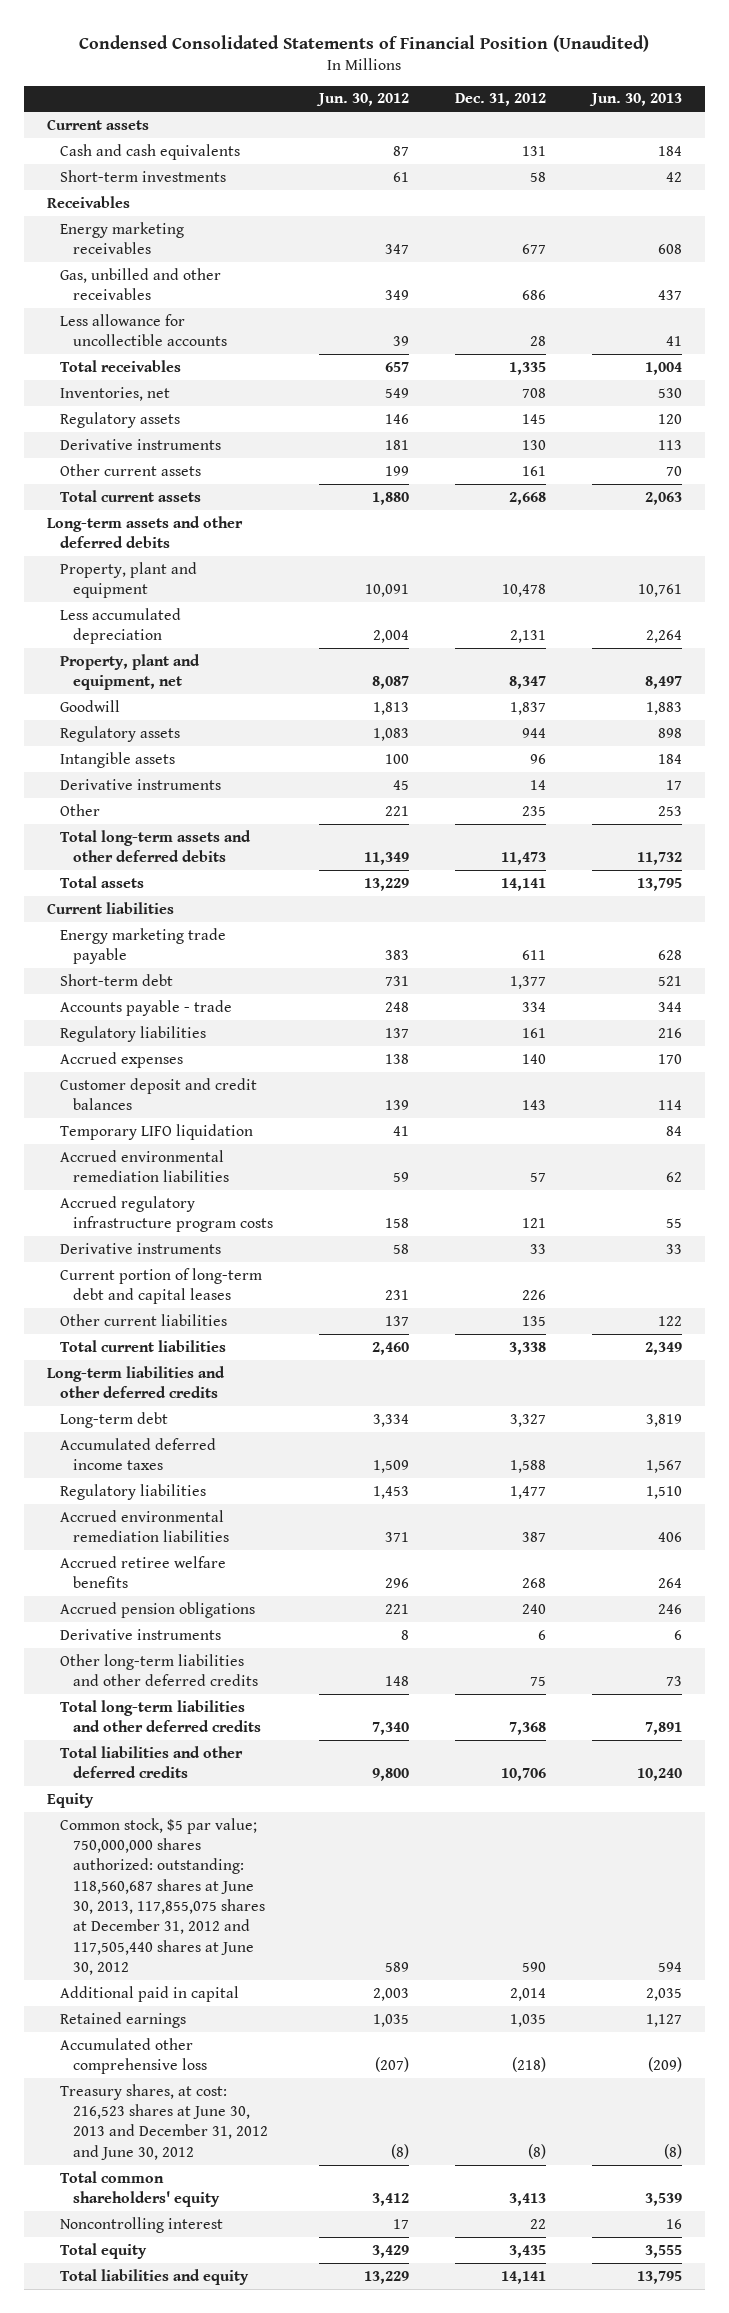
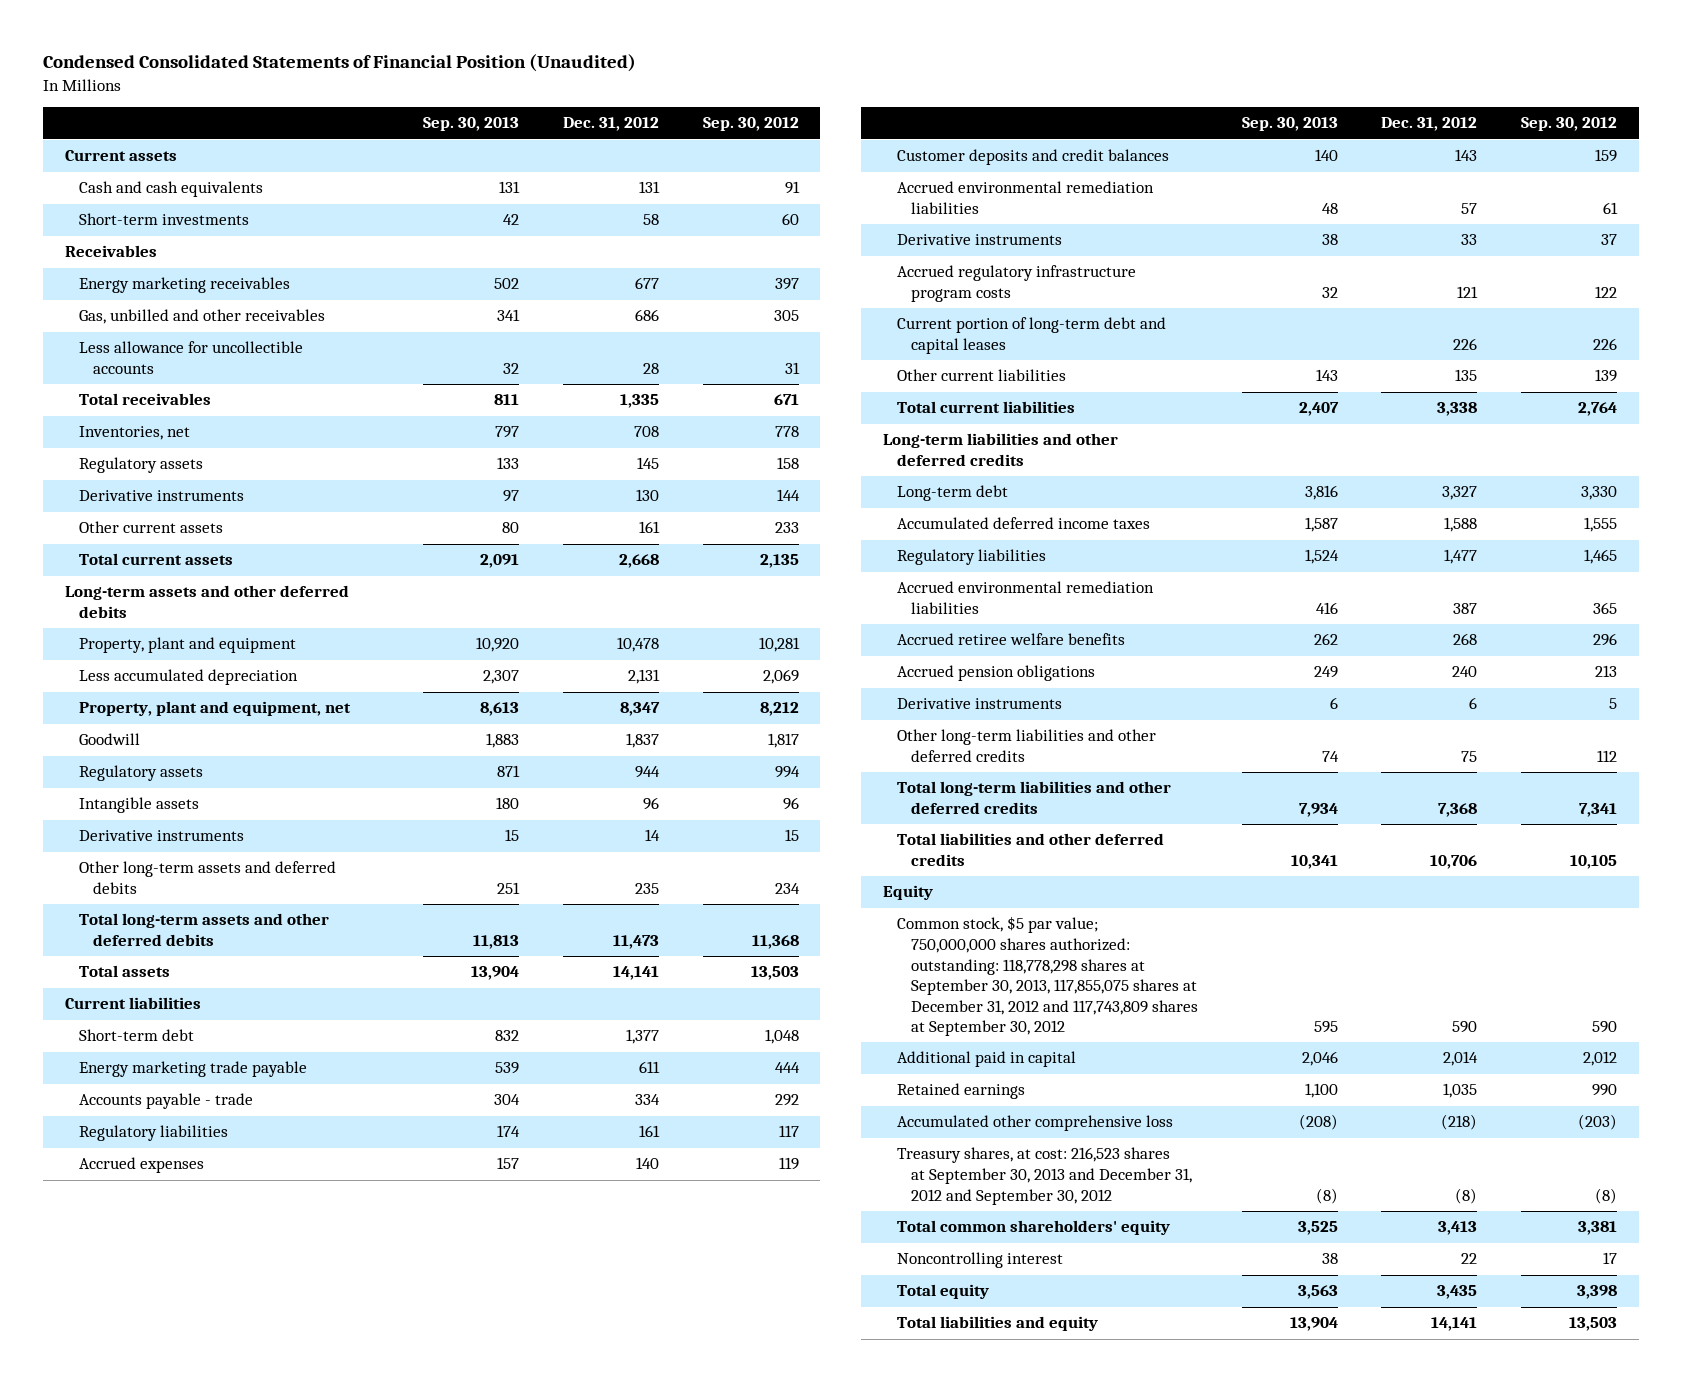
- | Jun. 30, 2012 | Dec. 31, 2012 | Jun. 30, 2013
+ | Sep. 30, 2013 | Dec. 31, 2012 | Sep. 30, 2012
- Other | 221 | 235 | 253
+ Other long-term assets and deferred debits | 251 | 235 | 234
moved down: Energy marketing trade payable | 539 | 611 | 444
- Customer deposit and credit balances | 139 | 143 | 114
- Temporary LIFO liquidation | 41 | | 84
+ Customer deposits and credit balances | 140 | 143 | 159
moved down: Accrued regulatory infrastructure program costs | 32 | 121 | 122
- Common stock, $5 par value; 750,000,000 shares authorized: outstanding: 118,560,687 shares at June 30, 2013, 117,855,075 shares at December 31, 2012 and 117,505,440 shares at June 30, 2012 | 589 | 590 | 594
+ Common stock, $5 par value; 750,000,000 shares authorized: outstanding: 118,778,298 shares at September 30, 2013, 117,855,075 shares at December 31, 2012 and 117,743,809 shares at September 30, 2012 | 595 | 590 | 590
- Treasury shares, at cost: 216,523 shares at June 30, 2013 and December 31, 2012 and June 30, 2012 | (8) | (8) | (8)
+ Treasury shares, at cost: 216,523 shares at September 30, 2013 and December 31, 2012 and September 30, 2012 | (8) | (8) | (8)

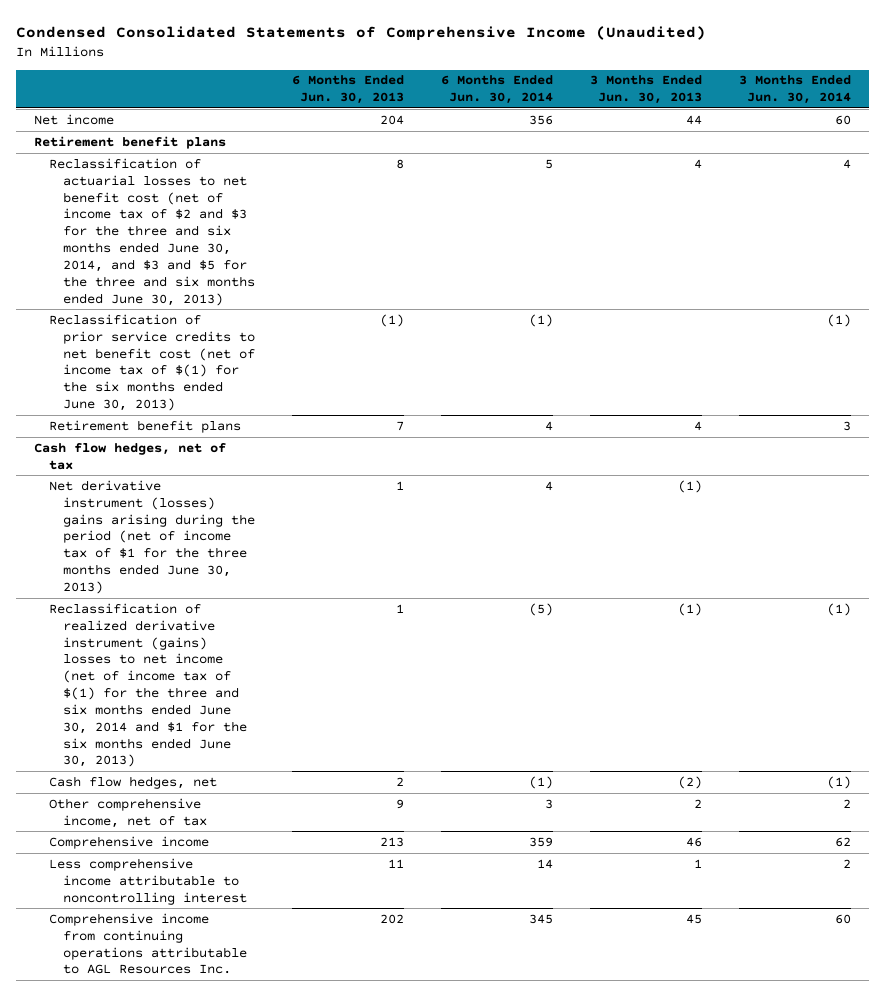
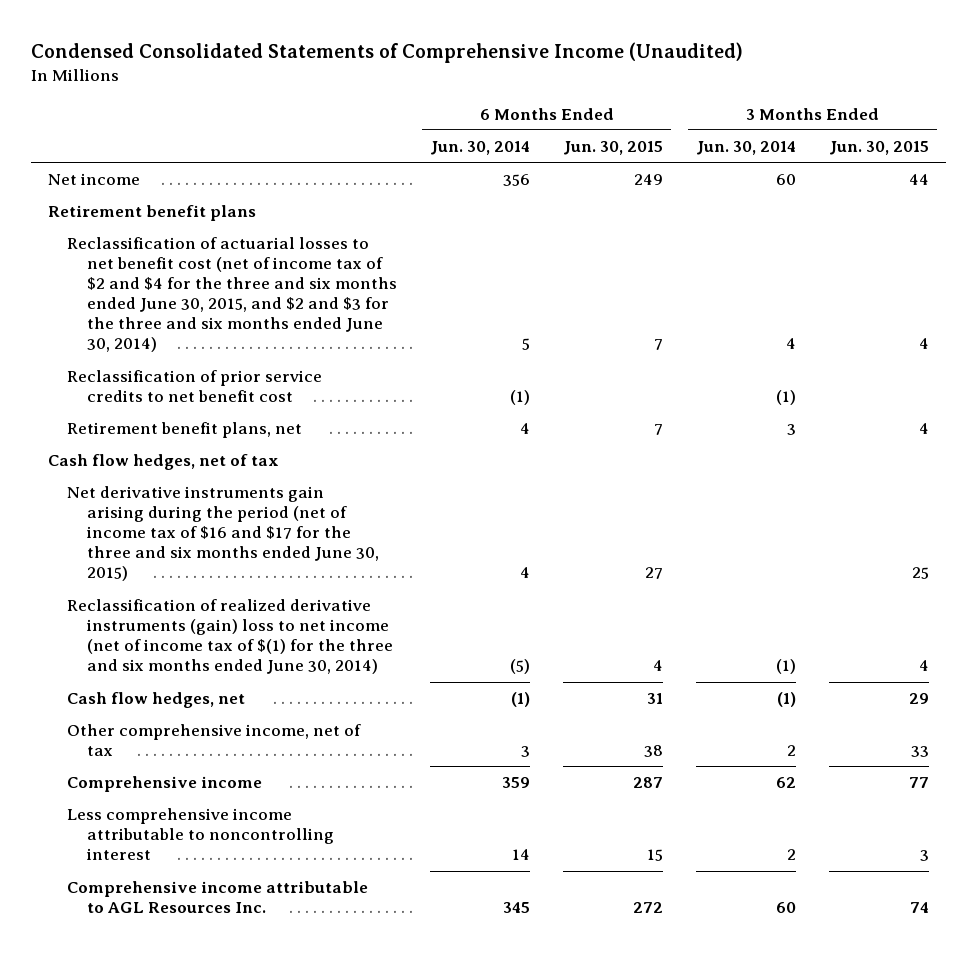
- | 6 Months Ended Jun. 30, 2013 | 6 Months Ended Jun. 30, 2014 | 3 Months Ended Jun. 30, 2013 | 3 Months Ended Jun. 30, 2014
+ | 6 Months Ended Jun. 30, 2014 | 6 Months Ended Jun. 30, 2015 | 3 Months Ended Jun. 30, 2014 | 3 Months Ended Jun. 30, 2015
- Reclassification of actuarial losses to net benefit cost (net of income tax of $2 and $3 for the three and six months ended June 30, 2014, and $3 and $5 for the three and six months ended June 30, 2013) | 8 | 5 | 4 | 4
- Reclassification of prior service credits to net benefit cost (net of income tax of $(1) for the six months ended June 30, 2013) | (1) | (1) | | (1)
- Retirement benefit plans | 7 | 4 | 4 | 3
+ Reclassification of actuarial losses to net benefit cost (net of income tax of $2 and $4 for the three and six months ended June 30, 2015, and $2 and $3 for the three and six months ended June 30, 2014) | 5 | 7 | 4 | 4
+ Reclassification of prior service credits to net benefit cost | (1) | | (1) |
+ Retirement benefit plans, net | 4 | 7 | 3 | 4
- Net derivative instrument (losses) gains arising during the period (net of income tax of $1 for the three months ended June 30, 2013) | 1 | 4 | (1) |
- Reclassification of realized derivative instrument (gains) losses to net income (net of income tax of $(1) for the three and six months ended June 30, 2014 and $1 for the six months ended June 30, 2013) | 1 | (5) | (1) | (1)
+ Net derivative instruments gain arising during the period (net of income tax of $16 and $17 for the three and six months ended June 30, 2015) | 4 | 27 | | 25
+ Reclassification of realized derivative instruments (gain) loss to net income (net of income tax of $(1) for the three and six months ended June 30, 2014) | (5) | 4 | (1) | 4
- Comprehensive income from continuing operations attributable to AGL Resources Inc. | 202 | 345 | 45 | 60
+ Comprehensive income attributable to AGL Resources Inc. | 345 | 272 | 60 | 74

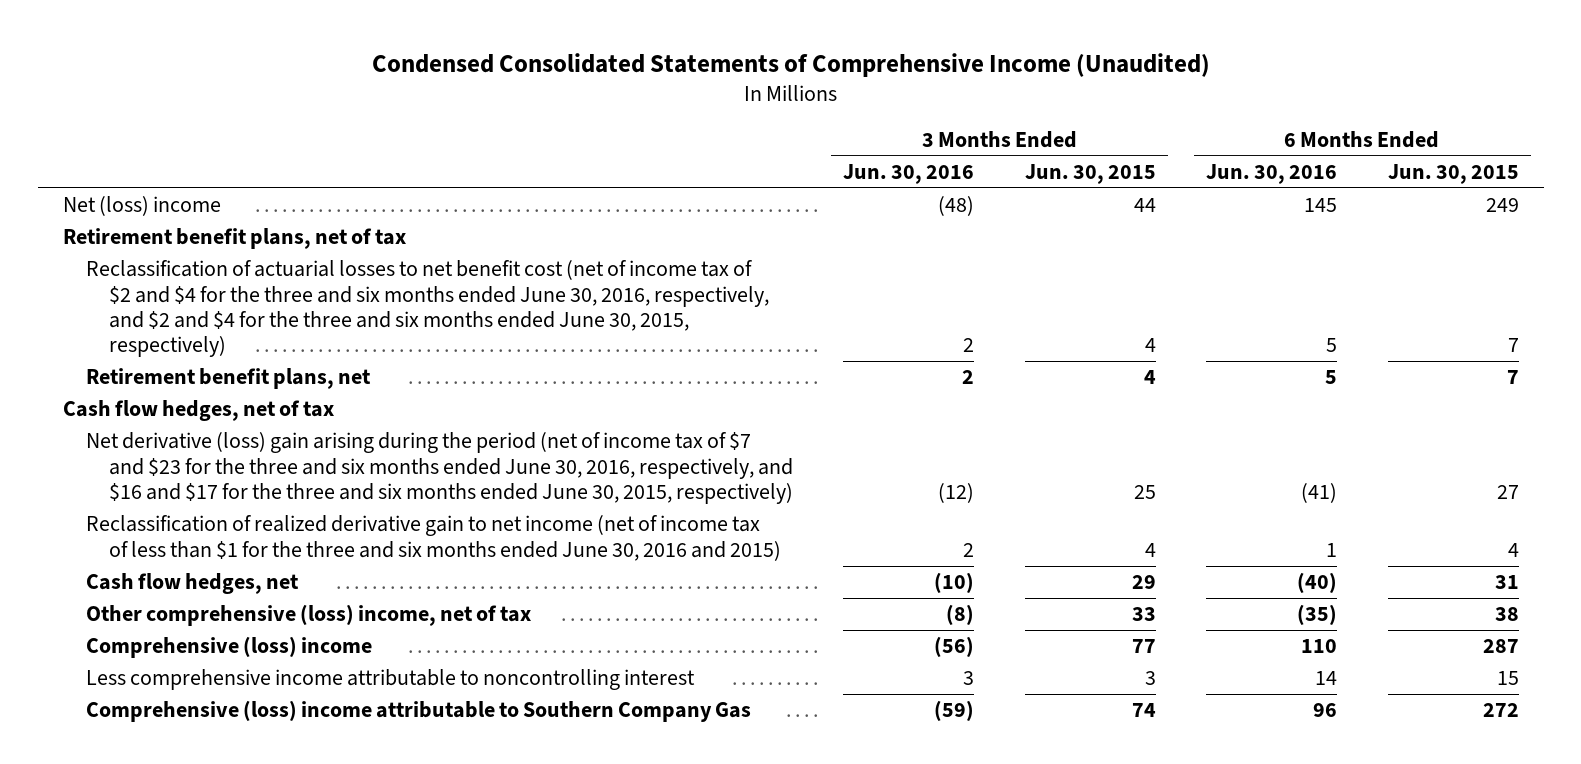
- | 6 Months Ended Jun. 30, 2014 | 6 Months Ended Jun. 30, 2015 | 3 Months Ended Jun. 30, 2014 | 3 Months Ended Jun. 30, 2015
+ | 3 Months Ended Jun. 30, 2016 | 3 Months Ended Jun. 30, 2015 | 6 Months Ended Jun. 30, 2016 | 6 Months Ended Jun. 30, 2015
- Net income | 356 | 249 | 60 | 44
- Retirement benefit plans
- Reclassification of actuarial losses to net benefit cost (net of income tax of $2 and $4 for the three and six months ended June 30, 2015, and $2 and $3 for the three and six months ended June 30, 2014) | 5 | 7 | 4 | 4
- Reclassification of prior service credits to net benefit cost | (1) | | (1) |
+ Net (loss) income | (48) | 44 | 145 | 249
+ Retirement benefit plans, net of tax
+ Reclassification of actuarial losses to net benefit cost (net of income tax of $2 and $4 for the three and six months ended June 30, 2016, respectively, and $2 and $4 for the three and six months ended June 30, 2015, respectively) | 2 | 4 | 5 | 7
- Net derivative instruments gain arising during the period (net of income tax of $16 and $17 for the three and six months ended June 30, 2015) | 4 | 27 | | 25
- Reclassification of realized derivative instruments (gain) loss to net income (net of income tax of $(1) for the three and six months ended June 30, 2014) | (5) | 4 | (1) | 4
+ Net derivative (loss) gain arising during the period (net of income tax of $7 and $23 for the three and six months ended June 30, 2016, respectively, and $16 and $17 for the three and six months ended June 30, 2015, respectively) | (12) | 25 | (41) | 27
+ Reclassification of realized derivative gain to net income (net of income tax of less than $1 for the three and six months ended June 30, 2016 and 2015) | 2 | 4 | 1 | 4
- Other comprehensive income, net of tax | 3 | 38 | 2 | 33
- Comprehensive income | 359 | 287 | 62 | 77
+ Other comprehensive (loss) income, net of tax | (8) | 33 | (35) | 38
+ Comprehensive (loss) income | (56) | 77 | 110 | 287
- Comprehensive income attributable to AGL Resources Inc. | 345 | 272 | 60 | 74
+ Comprehensive (loss) income attributable to Southern Company Gas | (59) | 74 | 96 | 272

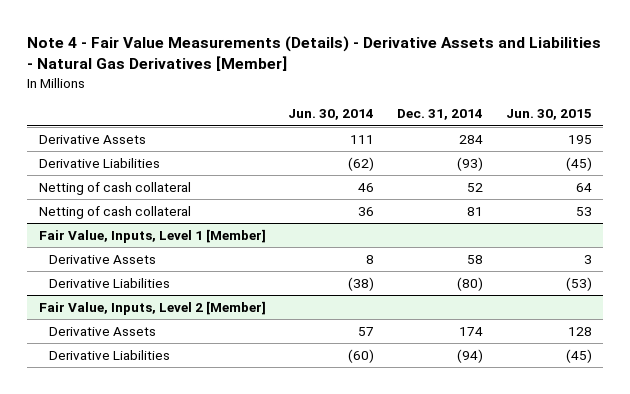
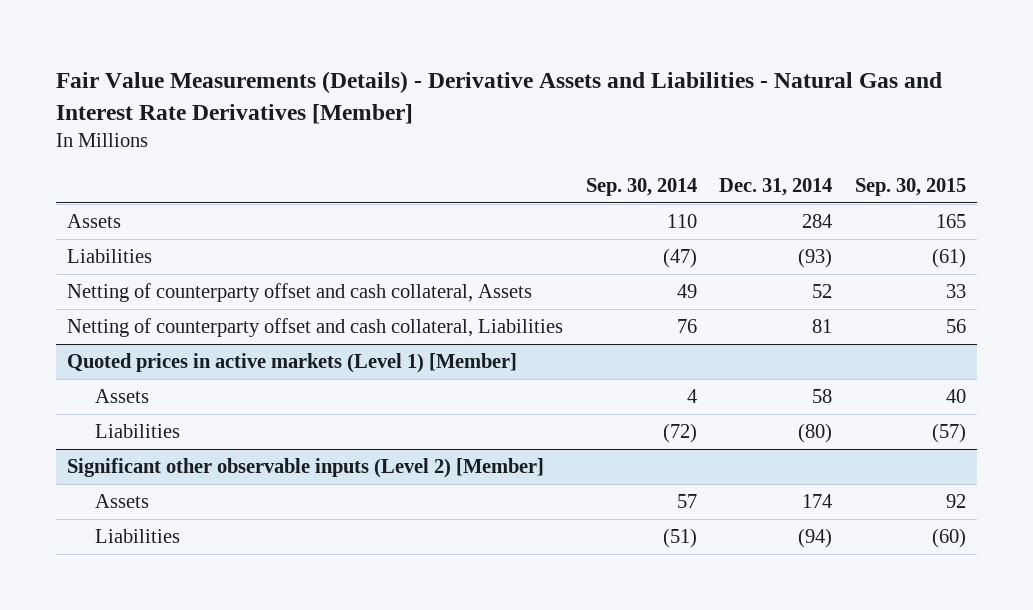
- Note 4 - Fair Value Measurements (Details) - Derivative Assets and Liabilities - Natural Gas Derivatives [Member]
+ Fair Value Measurements (Details) - Derivative Assets and Liabilities - Natural Gas and Interest Rate Derivatives [Member]
- | Jun. 30, 2014 | Dec. 31, 2014 | Jun. 30, 2015
+ | Sep. 30, 2014 | Dec. 31, 2014 | Sep. 30, 2015
- Derivative Assets | 111 | 284 | 195
- Derivative Liabilities | (62) | (93) | (45)
- Netting of cash collateral | 46 | 52 | 64
- Netting of cash collateral | 36 | 81 | 53
- Fair Value, Inputs, Level 1 [Member]
- Derivative Assets | 8 | 58 | 3
- Derivative Liabilities | (38) | (80) | (53)
- Fair Value, Inputs, Level 2 [Member]
- Derivative Assets | 57 | 174 | 128
- Derivative Liabilities | (60) | (94) | (45)
+ Assets | 110 | 284 | 165
+ Liabilities | (47) | (93) | (61)
+ Netting of counterparty offset and cash collateral, Assets | 49 | 52 | 33
+ Netting of counterparty offset and cash collateral, Liabilities | 76 | 81 | 56
+ Quoted prices in active markets (Level 1) [Member]
+ Assets | 4 | 58 | 40
+ Liabilities | (72) | (80) | (57)
+ Significant other observable inputs (Level 2) [Member]
+ Assets | 57 | 174 | 92
+ Liabilities | (51) | (94) | (60)

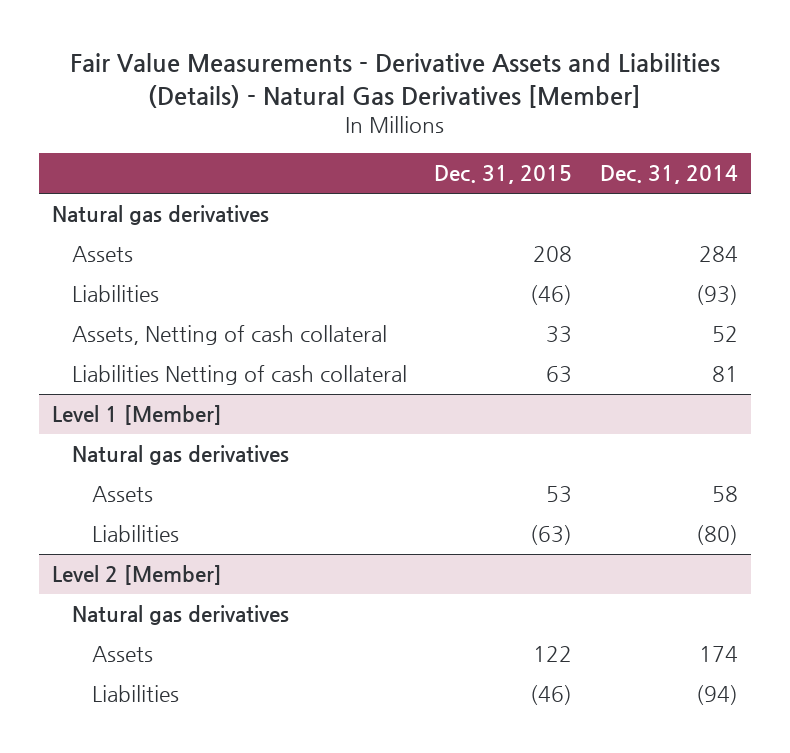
- Fair Value Measurements (Details) - Derivative Assets and Liabilities - Natural Gas and Interest Rate Derivatives [Member]
+ Fair Value Measurements - Derivative Assets and Liabilities (Details) - Natural Gas Derivatives [Member]
- | Sep. 30, 2014 | Dec. 31, 2014 | Sep. 30, 2015
+ | Dec. 31, 2015 | Dec. 31, 2014
+ Natural gas derivatives
- Netting of counterparty offset and cash collateral, Assets | 49 | 52 | 33
- Netting of counterparty offset and cash collateral, Liabilities | 76 | 81 | 56
- Quoted prices in active markets (Level 1) [Member]
+ Assets, Netting of cash collateral | 33 | 52
+ Liabilities Netting of cash collateral | 63 | 81
+ Level 1 [Member]
+ Natural gas derivatives
- Significant other observable inputs (Level 2) [Member]
+ Level 2 [Member]
+ Natural gas derivatives

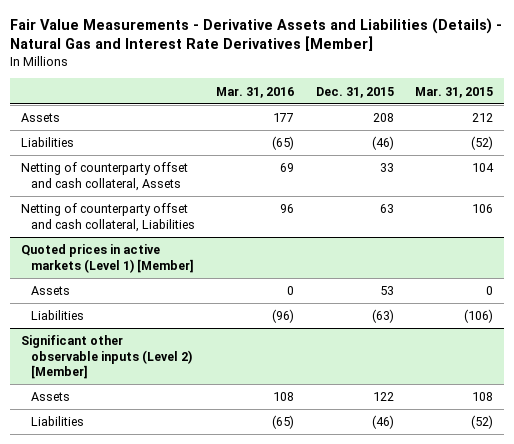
- Fair Value Measurements - Derivative Assets and Liabilities (Details) - Natural Gas Derivatives [Member]
+ Fair Value Measurements - Derivative Assets and Liabilities (Details) - Natural Gas and Interest Rate Derivatives [Member]
- | Dec. 31, 2015 | Dec. 31, 2014
+ | Mar. 31, 2016 | Dec. 31, 2015 | Mar. 31, 2015
- Natural gas derivatives
- Assets, Netting of cash collateral | 33 | 52
- Liabilities Netting of cash collateral | 63 | 81
- Level 1 [Member]
- Natural gas derivatives
+ Netting of counterparty offset and cash collateral, Assets | 69 | 33 | 104
+ Netting of counterparty offset and cash collateral, Liabilities | 96 | 63 | 106
+ Quoted prices in active markets (Level 1) [Member]
- Level 2 [Member]
- Natural gas derivatives
+ Significant other observable inputs (Level 2) [Member]

